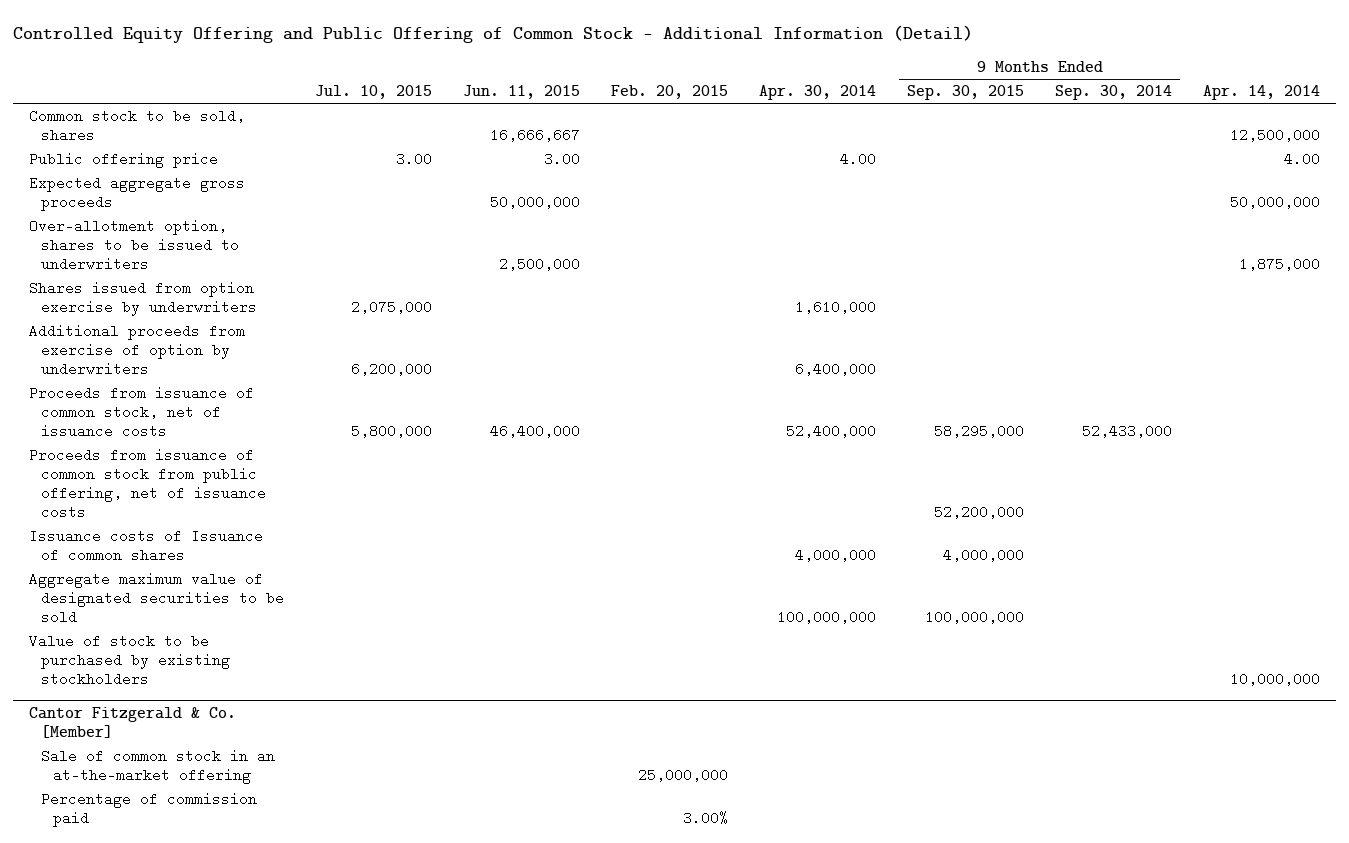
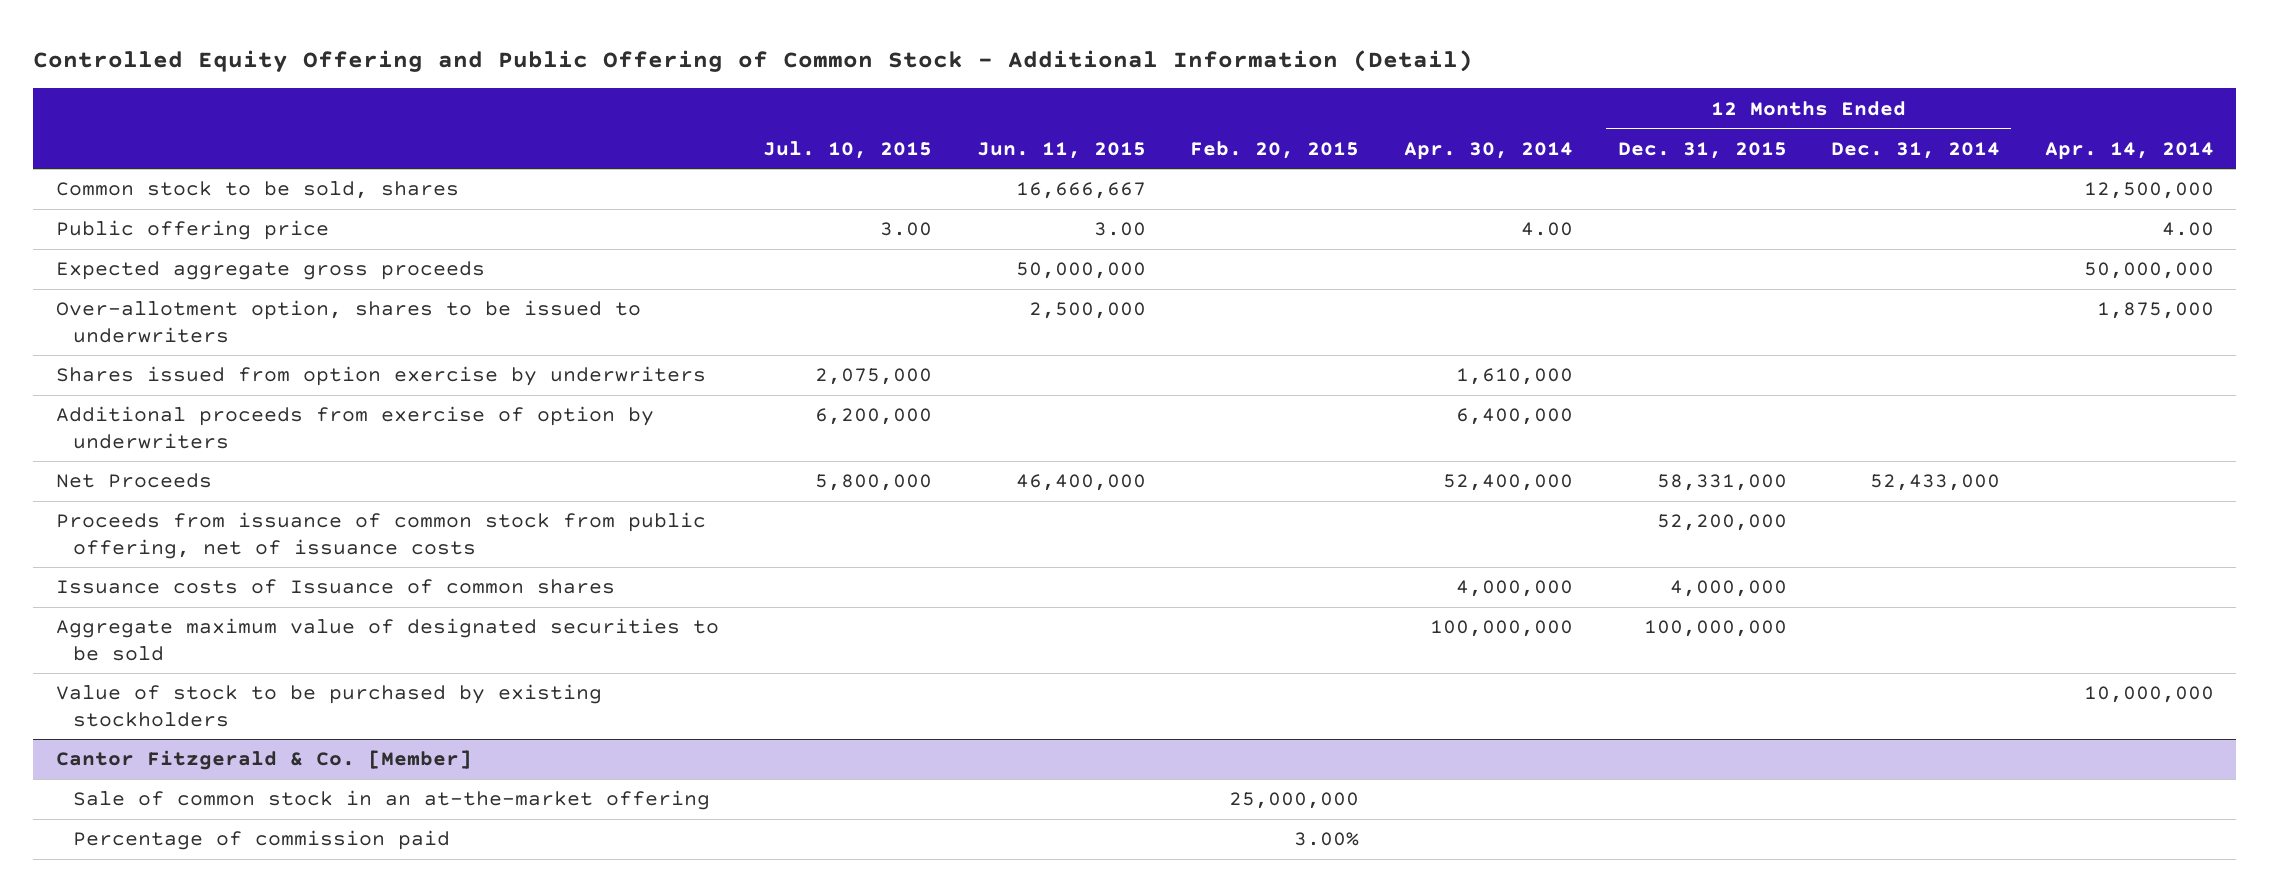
- | Jul. 10, 2015 | Jun. 11, 2015 | Feb. 20, 2015 | Apr. 30, 2014 | 9 Months Ended Sep. 30, 2015 | 9 Months Ended Sep. 30, 2014 | Apr. 14, 2014
+ | Jul. 10, 2015 | Jun. 11, 2015 | Feb. 20, 2015 | Apr. 30, 2014 | 12 Months Ended Dec. 31, 2015 | 12 Months Ended Dec. 31, 2014 | Apr. 14, 2014
- Proceeds from issuance of common stock, net of issuance costs | 5,800,000 | 46,400,000 | | 52,400,000 | 58,295,000 | 52,433,000 |
+ Net Proceeds | 5,800,000 | 46,400,000 | | 52,400,000 | 58,331,000 | 52,433,000 |

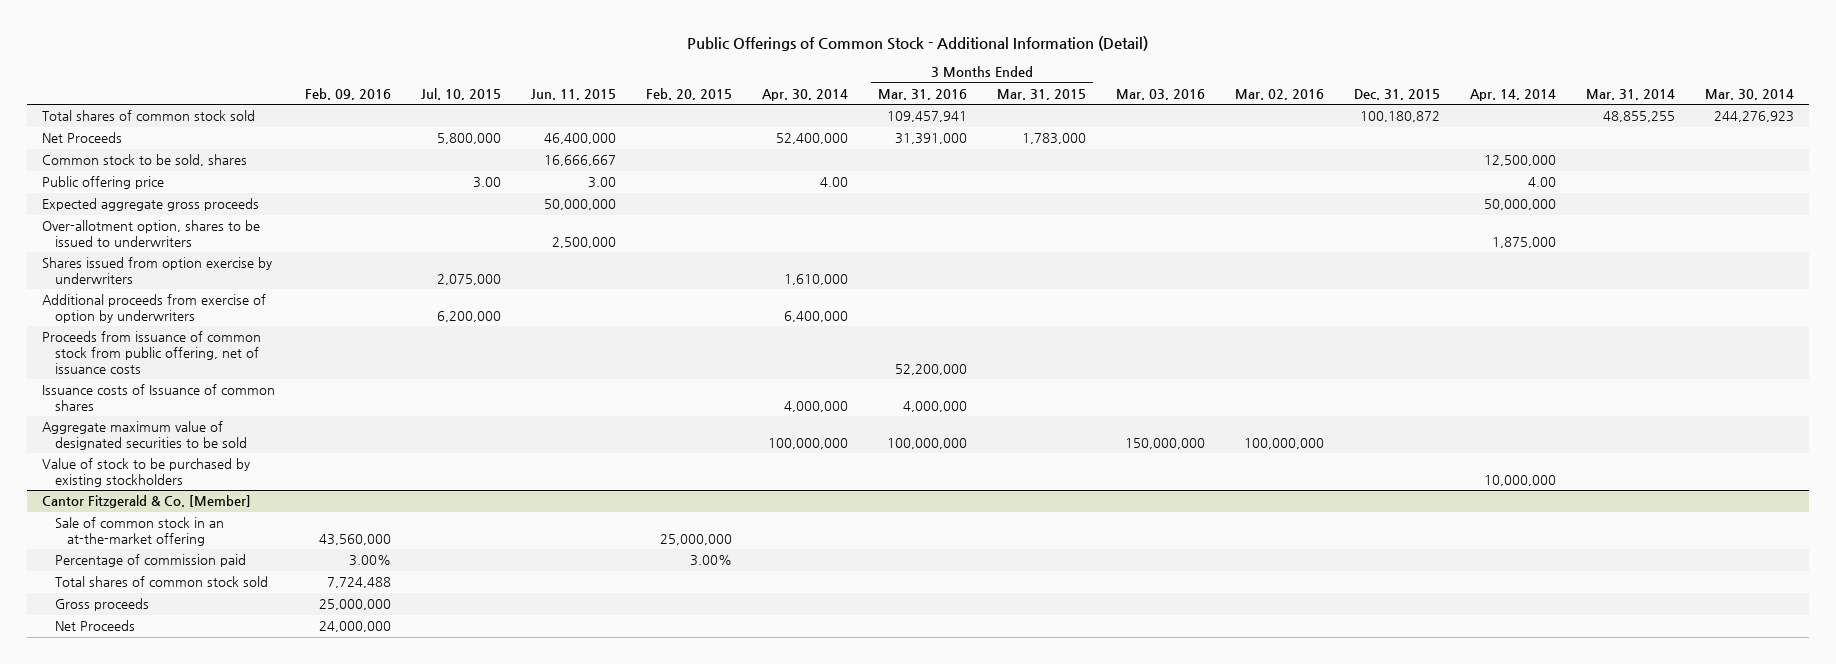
- Controlled Equity Offering and Public Offering of Common Stock - Additional Information (Detail)
+ Public Offerings of Common Stock - Additional Information (Detail)
- | Jul. 10, 2015 | Jun. 11, 2015 | Feb. 20, 2015 | Apr. 30, 2014 | 12 Months Ended Dec. 31, 2015 | 12 Months Ended Dec. 31, 2014 | Apr. 14, 2014
+ | Feb. 09, 2016 | Jul. 10, 2015 | Jun. 11, 2015 | Feb. 20, 2015 | Apr. 30, 2014 | 3 Months Ended Mar. 31, 2016 | 3 Months Ended Mar. 31, 2015 | Mar. 03, 2016 | Mar. 02, 2016 | Dec. 31, 2015 | Apr. 14, 2014 | Mar. 31, 2014 | Mar. 30, 2014
+ Total shares of common stock sold | | | | | | 109,457,941 | | | | 100,180,872 | | 48,855,255 | 244,276,923
moved up: Net Proceeds | | 5,800,000 | 46,400,000 | | 52,400,000 | 31,391,000 | 1,783,000 | | | | | |
@ Cantor Fitzgerald & Co. [Member]
+ Total shares of common stock sold | 7,724,488 | | | | | | | | | | | |
+ Gross proceeds | 25,000,000 | | | | | | | | | | | |
+ Net Proceeds | 24,000,000 | | | | | | | | | | | |

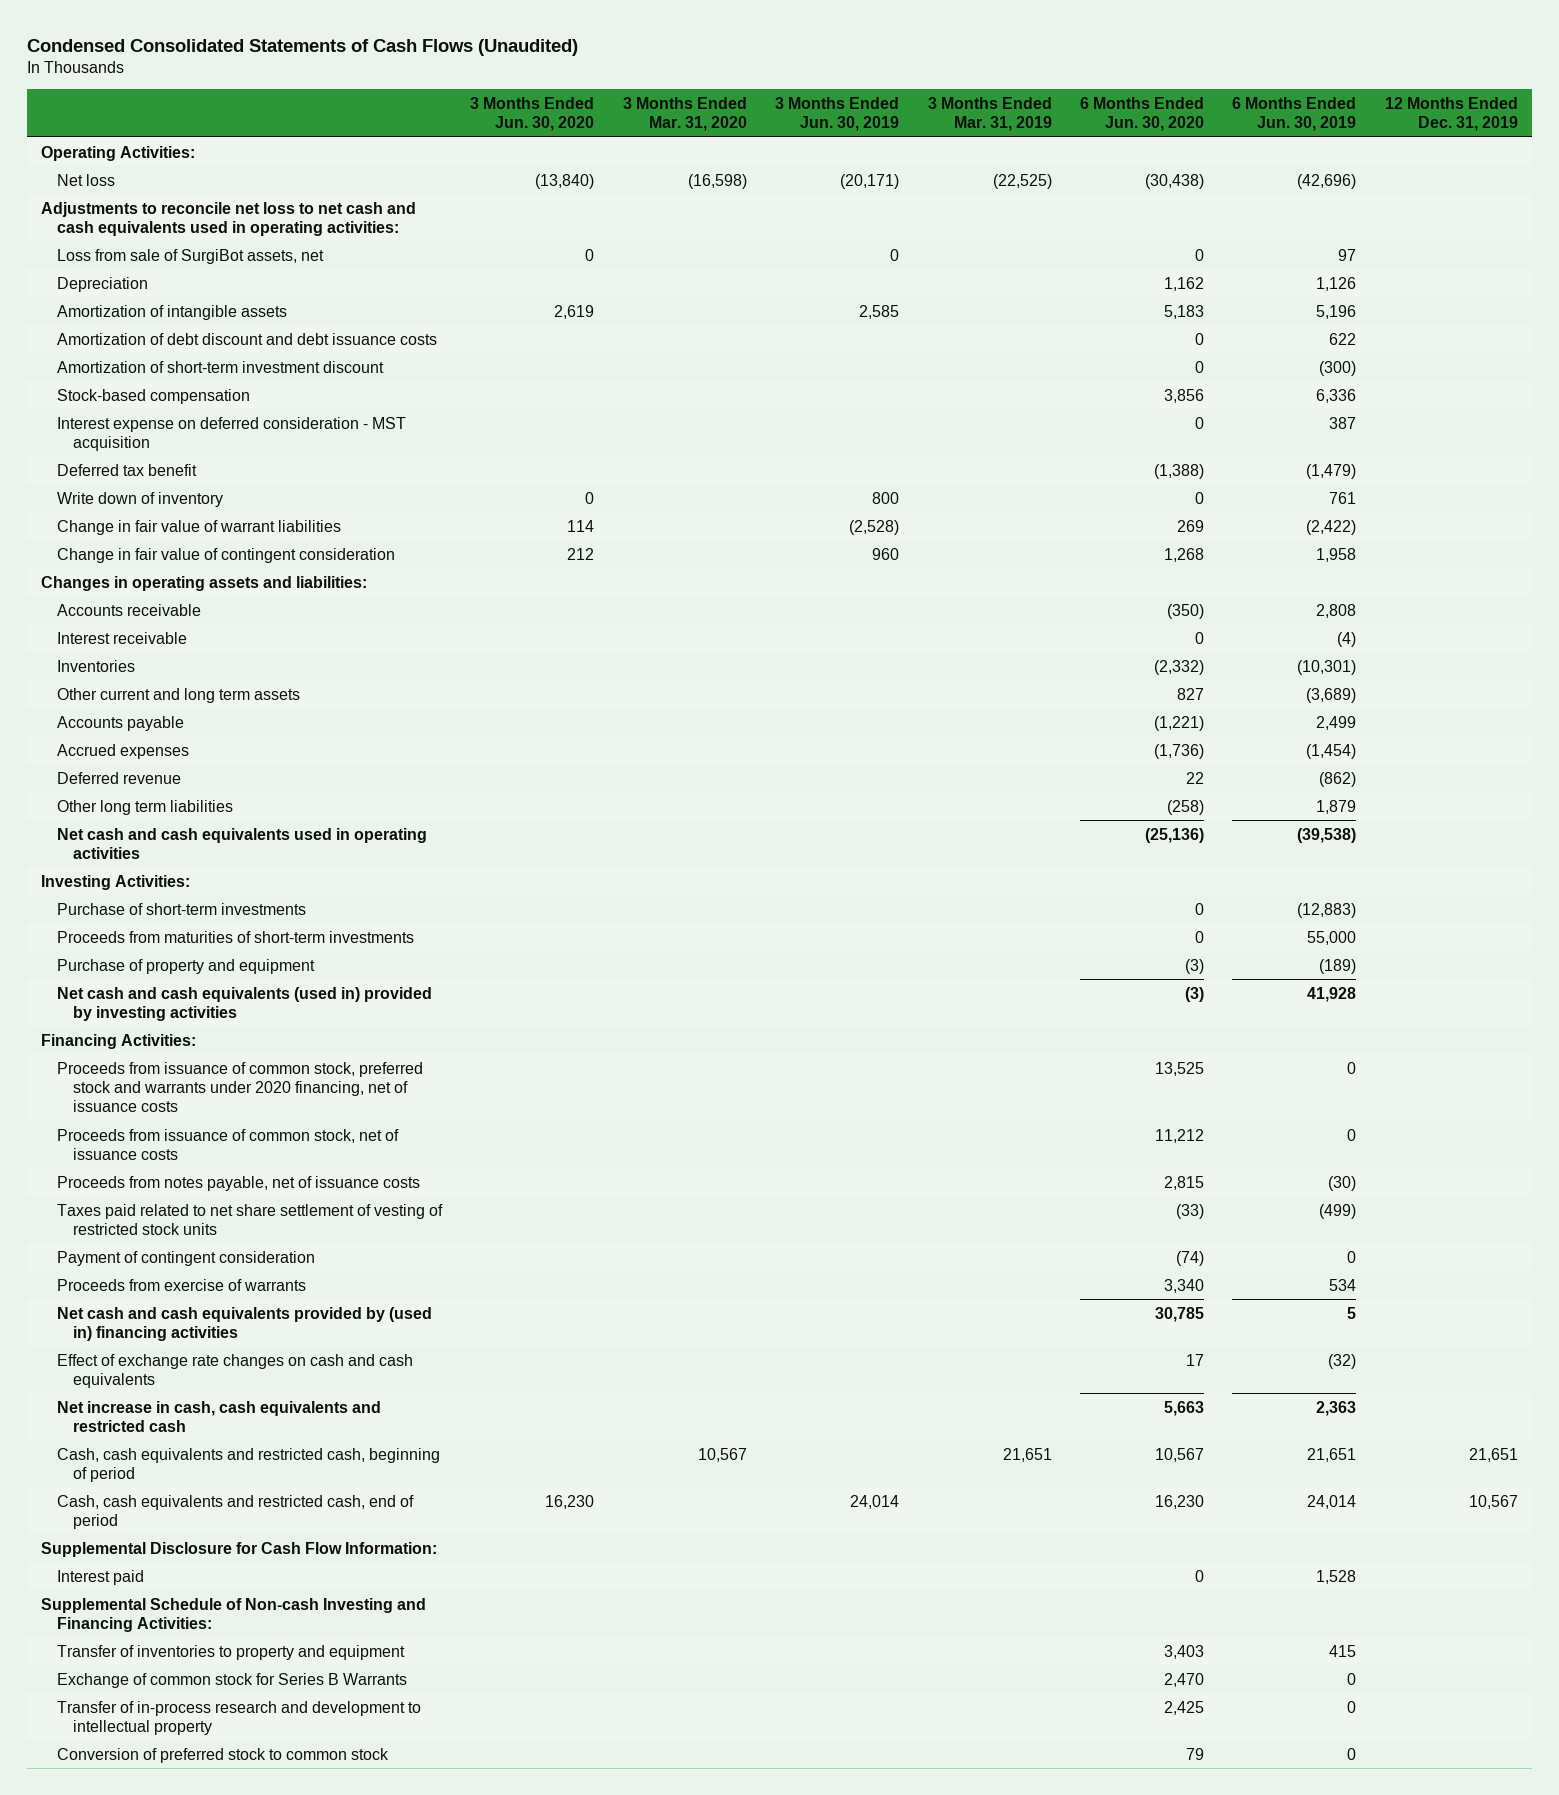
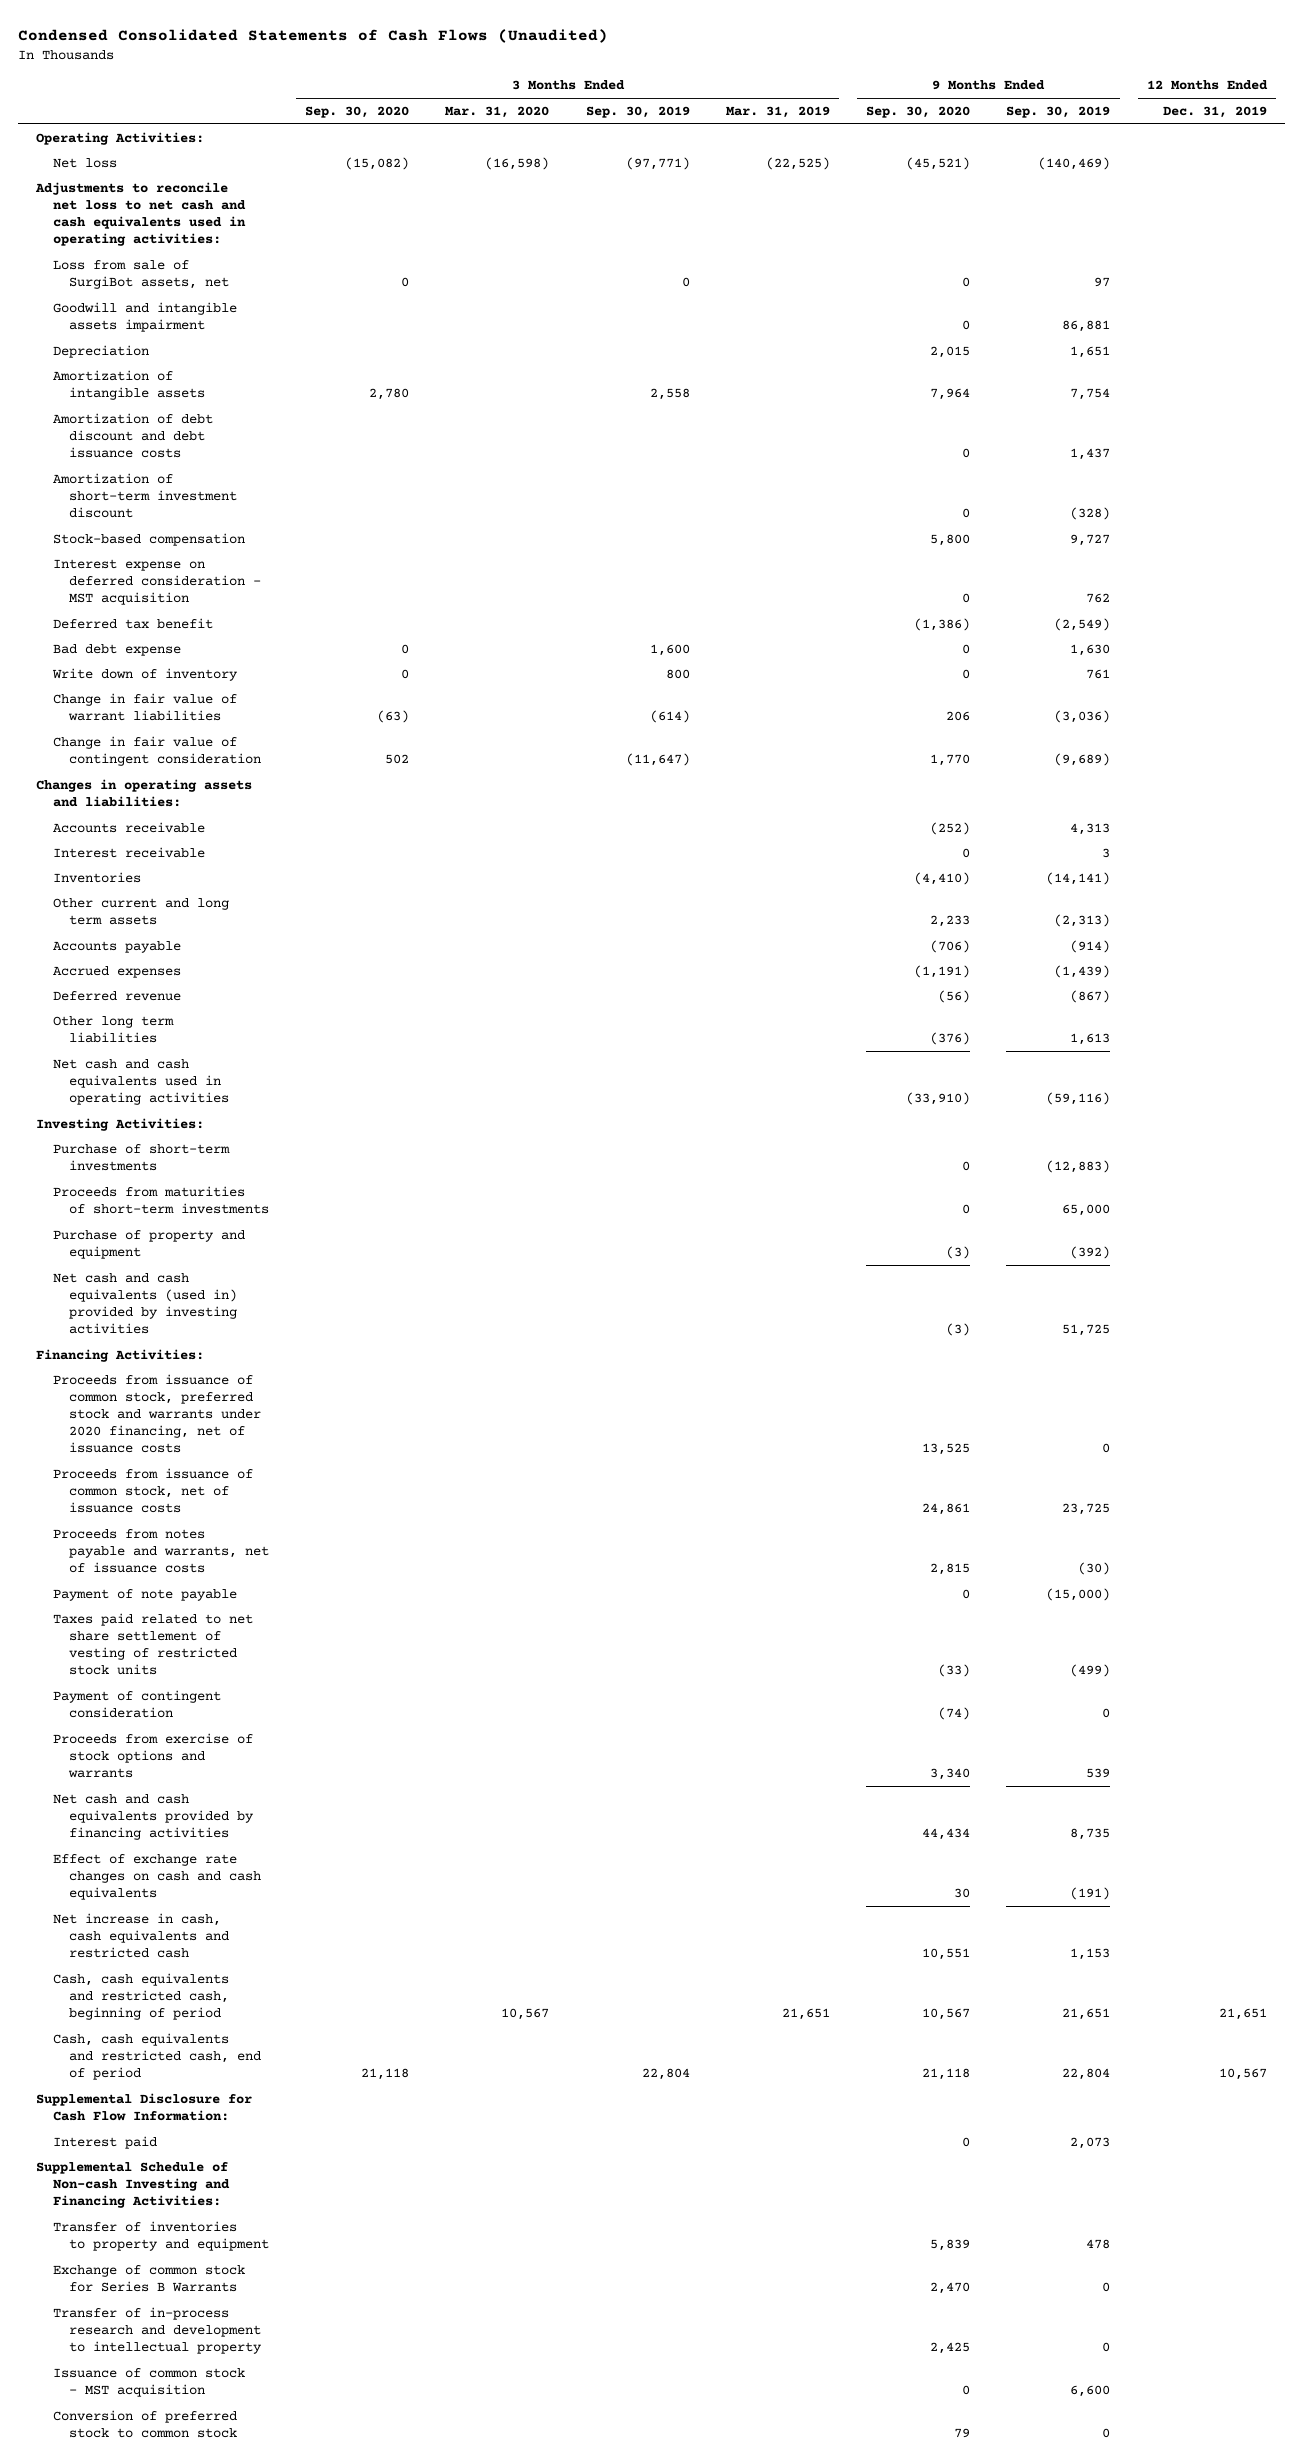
- | 3 Months Ended Jun. 30, 2020 | 3 Months Ended Mar. 31, 2020 | 3 Months Ended Jun. 30, 2019 | 3 Months Ended Mar. 31, 2019 | 6 Months Ended Jun. 30, 2020 | 6 Months Ended Jun. 30, 2019 | 12 Months Ended Dec. 31, 2019
+ | 3 Months Ended Sep. 30, 2020 | 3 Months Ended Mar. 31, 2020 | 3 Months Ended Sep. 30, 2019 | 3 Months Ended Mar. 31, 2019 | 9 Months Ended Sep. 30, 2020 | 9 Months Ended Sep. 30, 2019 | 12 Months Ended Dec. 31, 2019
+ Goodwill and intangible assets impairment | | | | | 0 | 86,881 |
+ Bad debt expense | 0 | | 1,600 | | 0 | 1,630 |
- Proceeds from notes payable, net of issuance costs | | | | | 2,815 | (30) |
+ Proceeds from notes payable and warrants, net of issuance costs | | | | | 2,815 | (30) |
+ Payment of note payable | | | | | 0 | (15,000) |
- Proceeds from exercise of warrants | | | | | 3,340 | 534 |
- Net cash and cash equivalents provided by (used in) financing activities | | | | | 30,785 | 5 |
+ Proceeds from exercise of stock options and warrants | | | | | 3,340 | 539 |
+ Net cash and cash equivalents provided by financing activities | | | | | 44,434 | 8,735 |
+ Issuance of common stock - MST acquisition | | | | | 0 | 6,600 |

